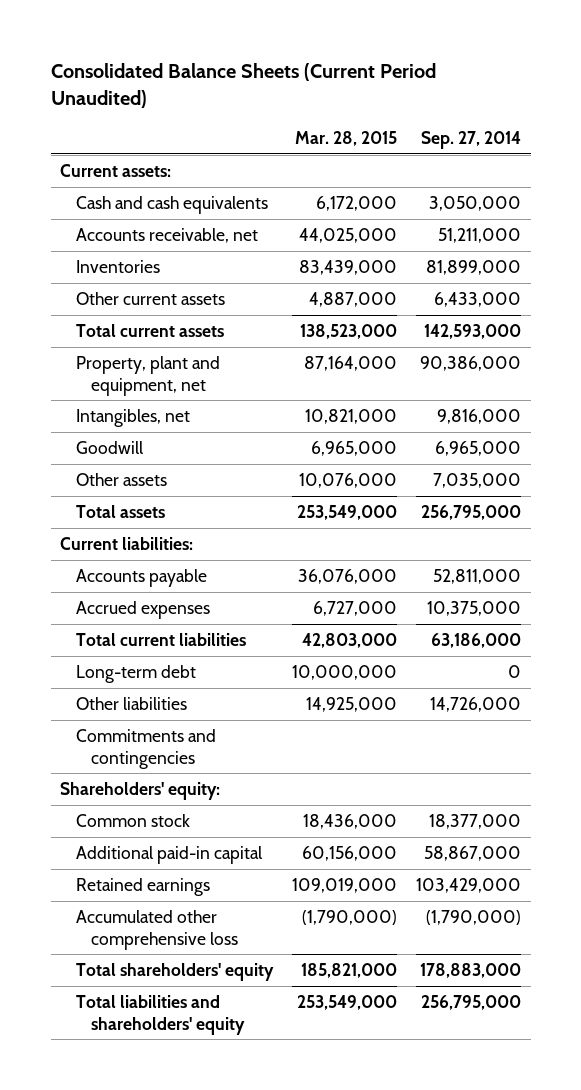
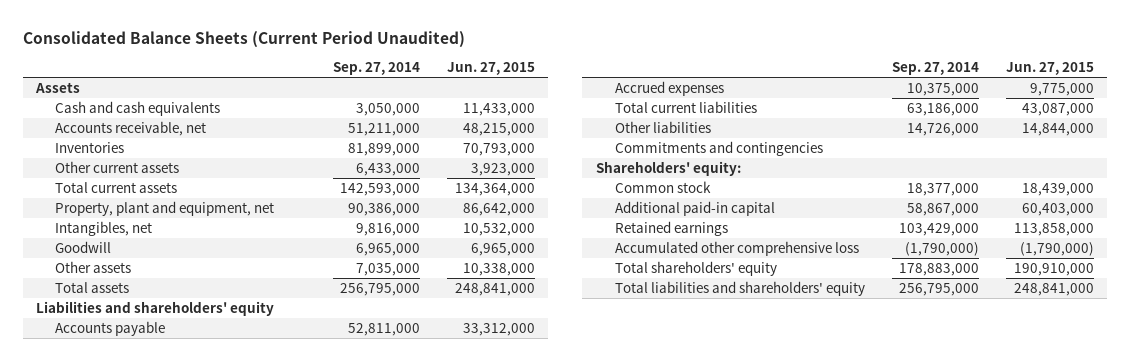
- | Mar. 28, 2015 | Sep. 27, 2014
+ | Sep. 27, 2014 | Jun. 27, 2015
- Current assets:
+ Assets
- Current liabilities:
+ Liabilities and shareholders' equity
- Long-term debt | 10,000,000 | 0

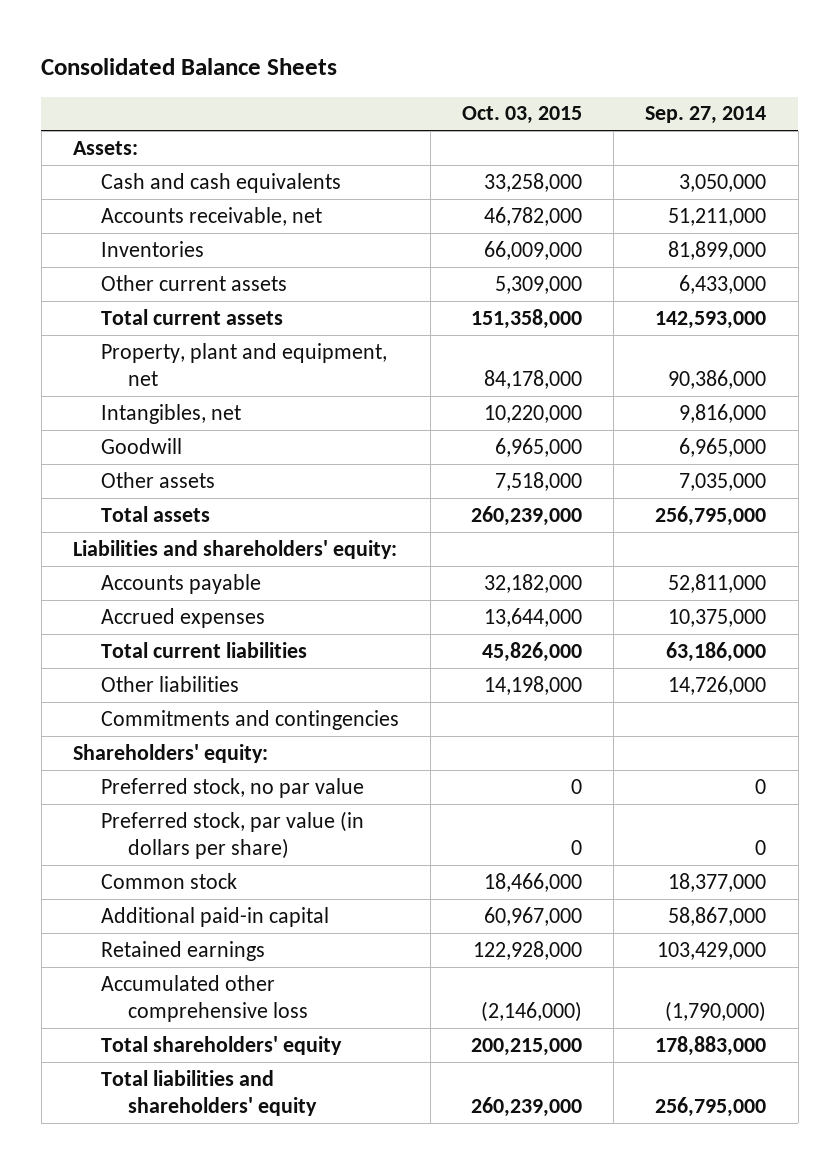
- Consolidated Balance Sheets (Current Period Unaudited)
+ Consolidated Balance Sheets
- | Sep. 27, 2014 | Jun. 27, 2015
+ | Oct. 03, 2015 | Sep. 27, 2014
- Assets
+ Assets:
- Liabilities and shareholders' equity
+ Liabilities and shareholders' equity:
+ Preferred stock, no par value | 0 | 0
+ Preferred stock, par value (in dollars per share) | 0 | 0

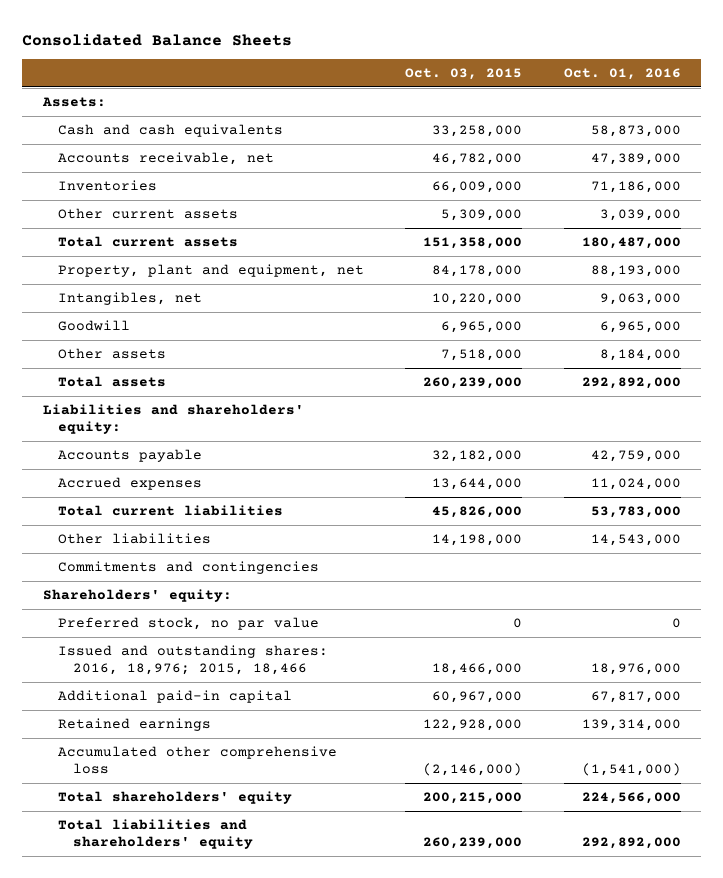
- | Oct. 03, 2015 | Sep. 27, 2014
+ | Oct. 03, 2015 | Oct. 01, 2016
- Preferred stock, par value (in dollars per share) | 0 | 0
- Common stock | 18,466,000 | 18,377,000
+ Issued and outstanding shares: 2016, 18,976; 2015, 18,466 | 18,466,000 | 18,976,000

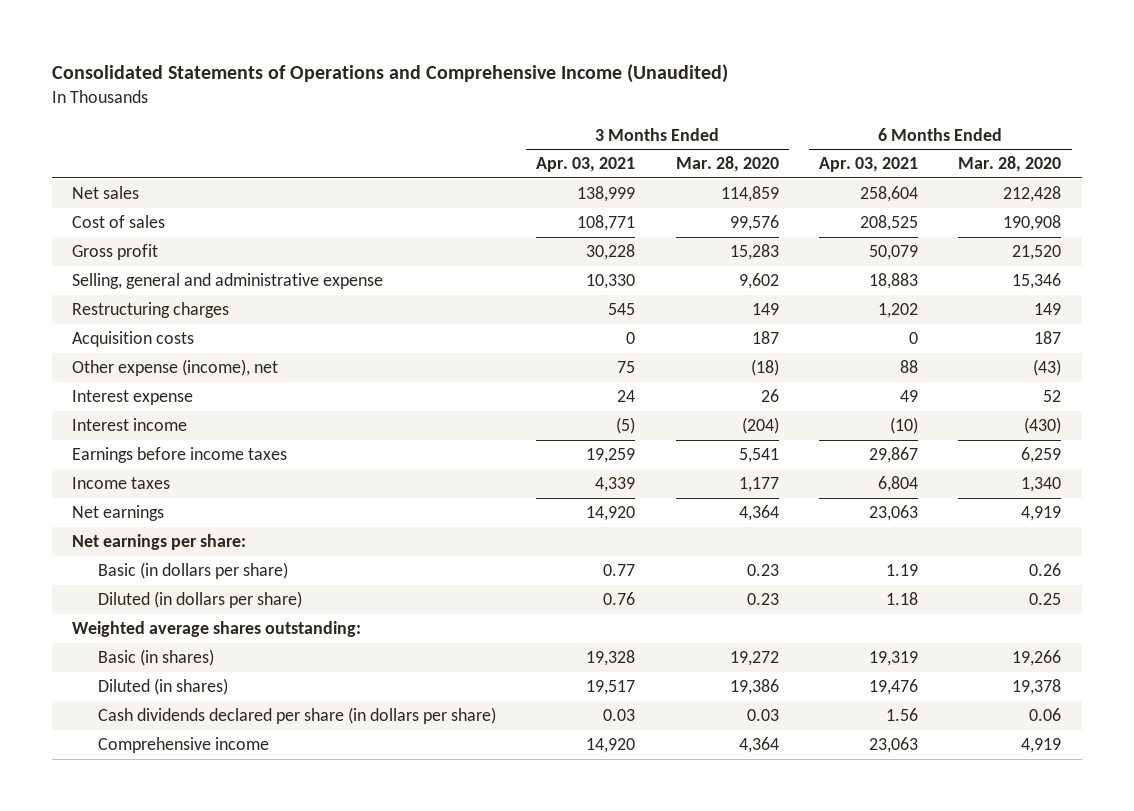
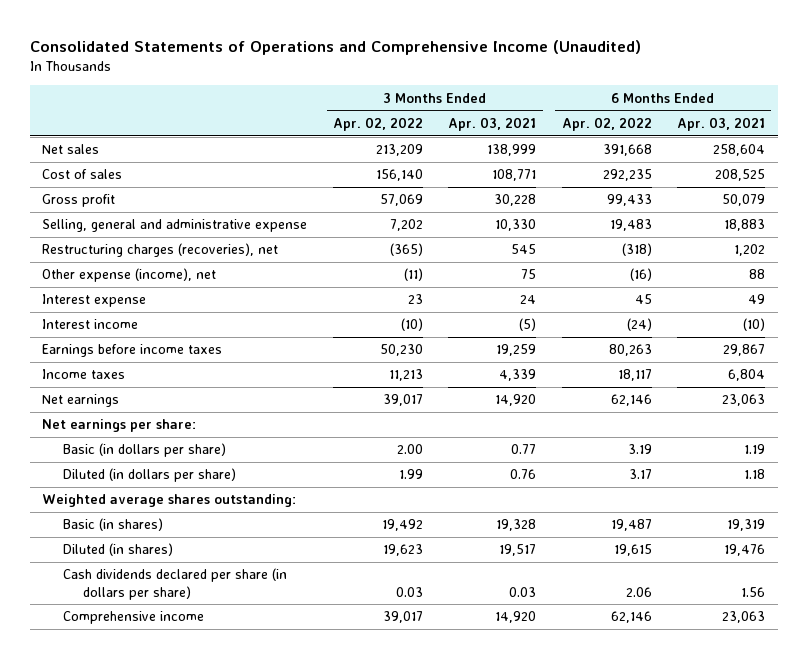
- | 3 Months Ended Apr. 03, 2021 | 3 Months Ended Mar. 28, 2020 | 6 Months Ended Apr. 03, 2021 | 6 Months Ended Mar. 28, 2020
+ | 3 Months Ended Apr. 02, 2022 | 3 Months Ended Apr. 03, 2021 | 6 Months Ended Apr. 02, 2022 | 6 Months Ended Apr. 03, 2021
- Restructuring charges | 545 | 149 | 1,202 | 149
- Acquisition costs | 0 | 187 | 0 | 187
+ Restructuring charges (recoveries), net | (365) | 545 | (318) | 1,202

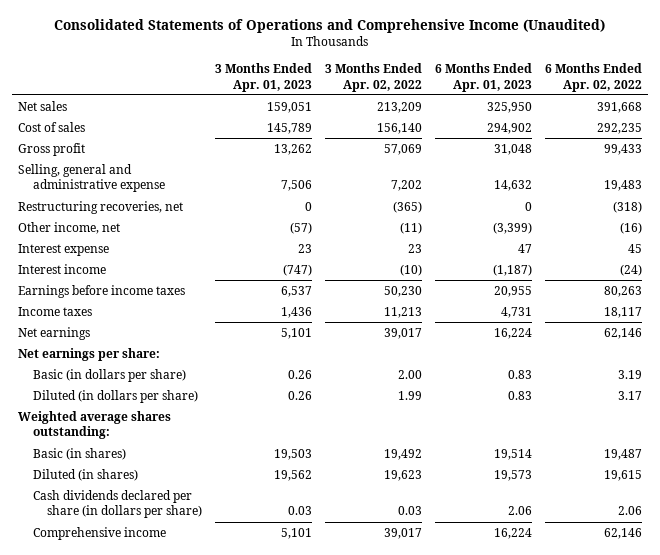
- | 3 Months Ended Apr. 02, 2022 | 3 Months Ended Apr. 03, 2021 | 6 Months Ended Apr. 02, 2022 | 6 Months Ended Apr. 03, 2021
+ | 3 Months Ended Apr. 01, 2023 | 3 Months Ended Apr. 02, 2022 | 6 Months Ended Apr. 01, 2023 | 6 Months Ended Apr. 02, 2022
- Restructuring charges (recoveries), net | (365) | 545 | (318) | 1,202
- Other expense (income), net | (11) | 75 | (16) | 88
+ Restructuring recoveries, net | 0 | (365) | 0 | (318)
+ Other income, net | (57) | (11) | (3,399) | (16)

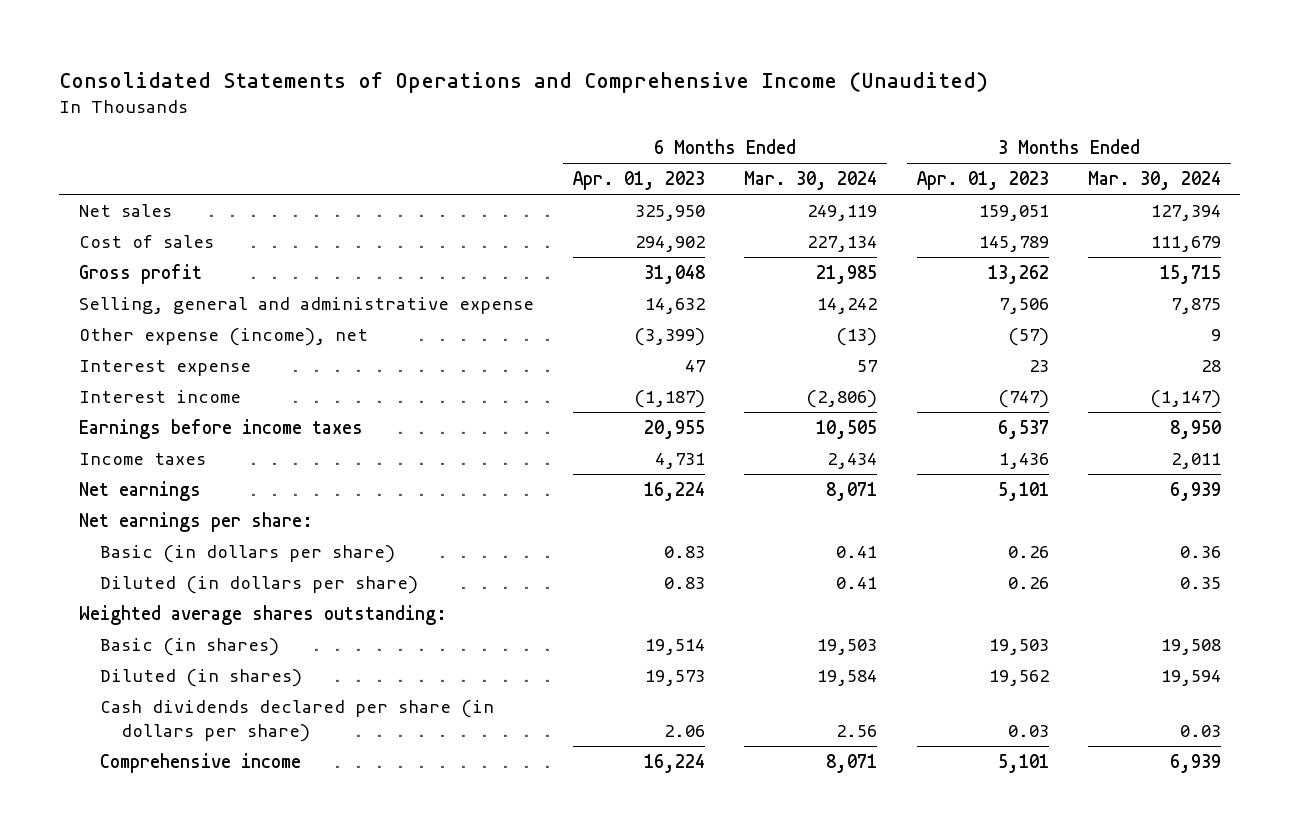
- | 3 Months Ended Apr. 01, 2023 | 3 Months Ended Apr. 02, 2022 | 6 Months Ended Apr. 01, 2023 | 6 Months Ended Apr. 02, 2022
+ | 6 Months Ended Apr. 01, 2023 | 6 Months Ended Mar. 30, 2024 | 3 Months Ended Apr. 01, 2023 | 3 Months Ended Mar. 30, 2024
- Restructuring recoveries, net | 0 | (365) | 0 | (318)
- Other income, net | (57) | (11) | (3,399) | (16)
+ Other expense (income), net | (3,399) | (13) | (57) | 9

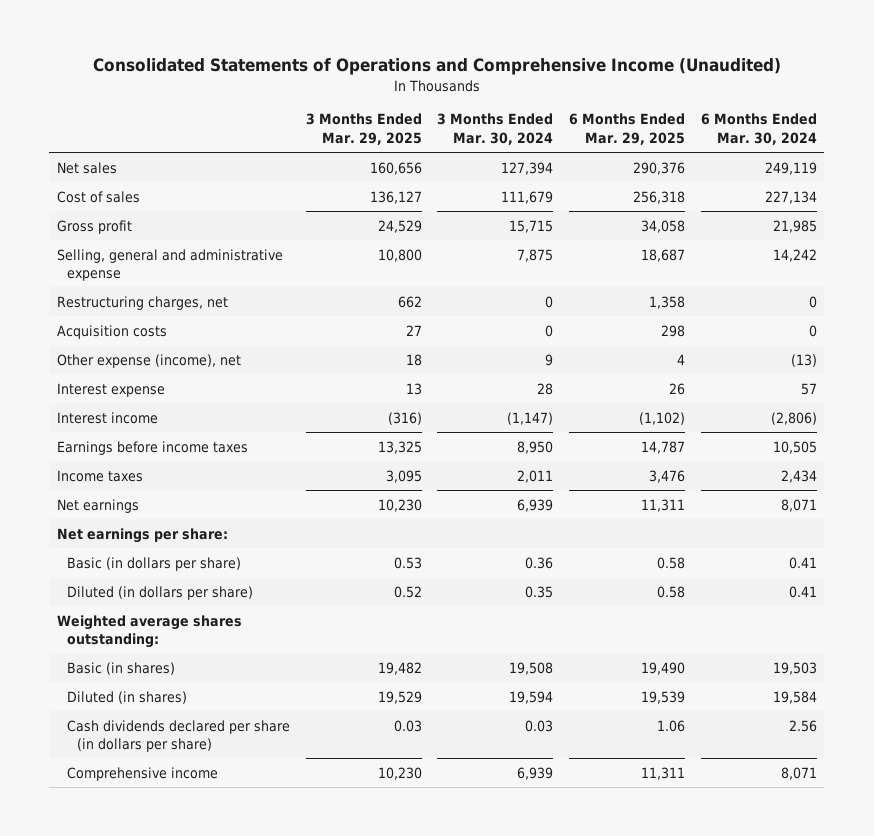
- | 6 Months Ended Apr. 01, 2023 | 6 Months Ended Mar. 30, 2024 | 3 Months Ended Apr. 01, 2023 | 3 Months Ended Mar. 30, 2024
+ | 3 Months Ended Mar. 29, 2025 | 3 Months Ended Mar. 30, 2024 | 6 Months Ended Mar. 29, 2025 | 6 Months Ended Mar. 30, 2024
+ Restructuring charges, net | 662 | 0 | 1,358 | 0
+ Acquisition costs | 27 | 0 | 298 | 0

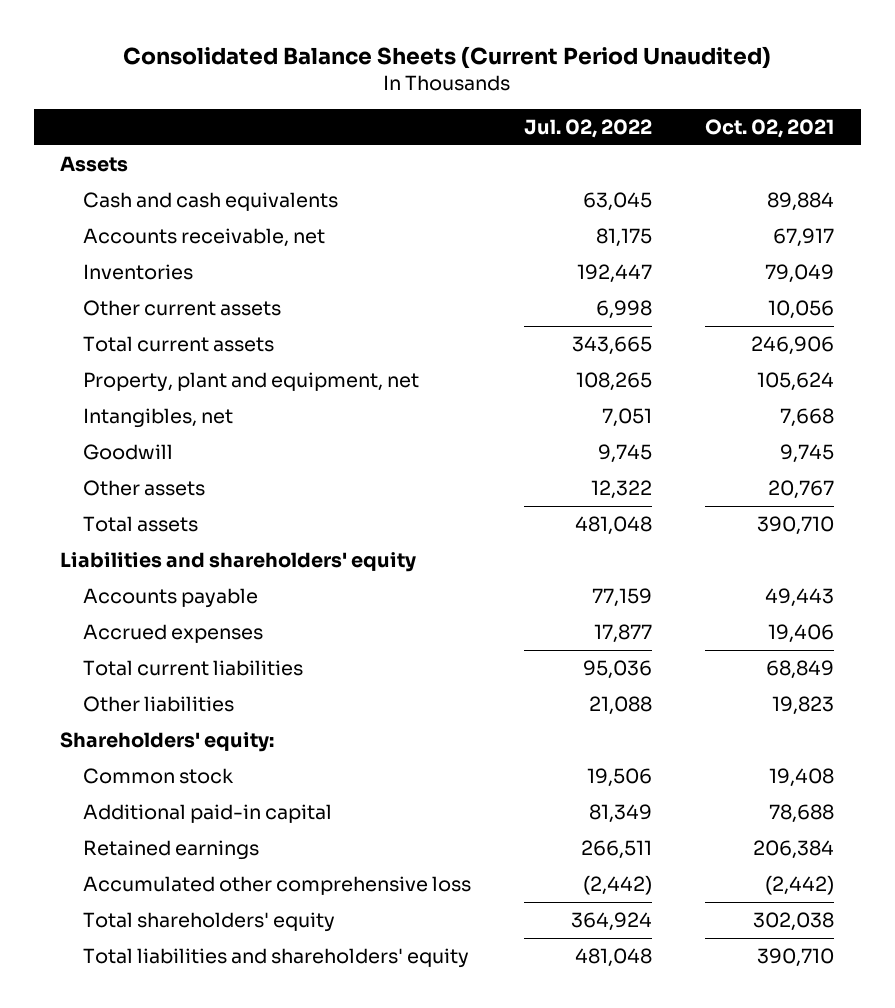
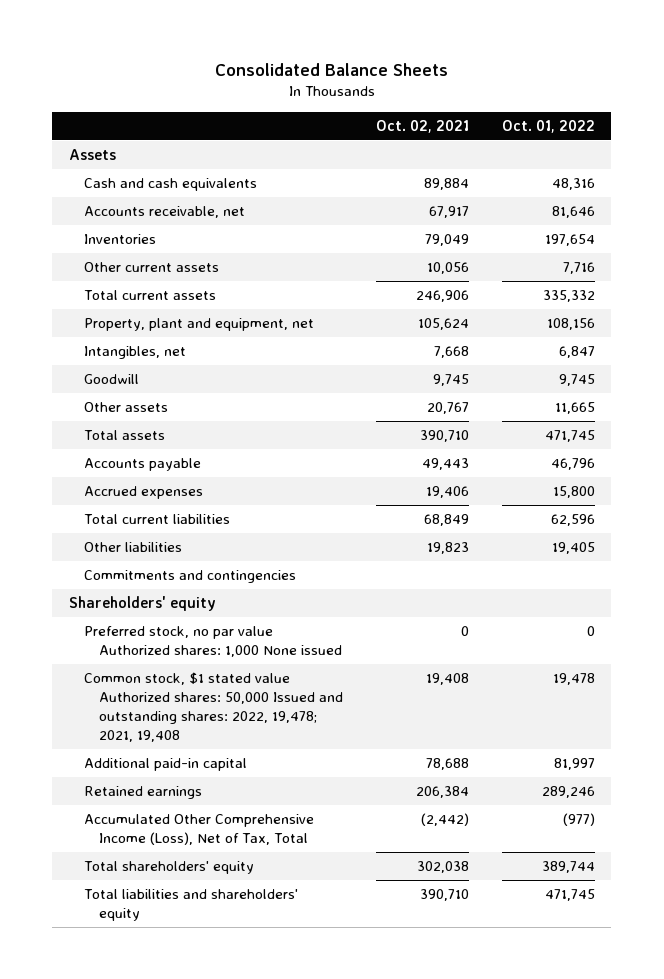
- Consolidated Balance Sheets (Current Period Unaudited)
+ Consolidated Balance Sheets
- | Jul. 02, 2022 | Oct. 02, 2021
+ | Oct. 02, 2021 | Oct. 01, 2022
- Liabilities and shareholders' equity
- Shareholders' equity:
- Common stock | 19,506 | 19,408
+ Commitments and contingencies
+ Shareholders' equity
+ Preferred stock, no par value Authorized shares: 1,000 None issued | 0 | 0
+ Common stock, $1 stated value Authorized shares: 50,000 Issued and outstanding shares: 2022, 19,478; 2021, 19,408 | 19,408 | 19,478
- Accumulated other comprehensive loss | (2,442) | (2,442)
+ Accumulated Other Comprehensive Income (Loss), Net of Tax, Total | (2,442) | (977)

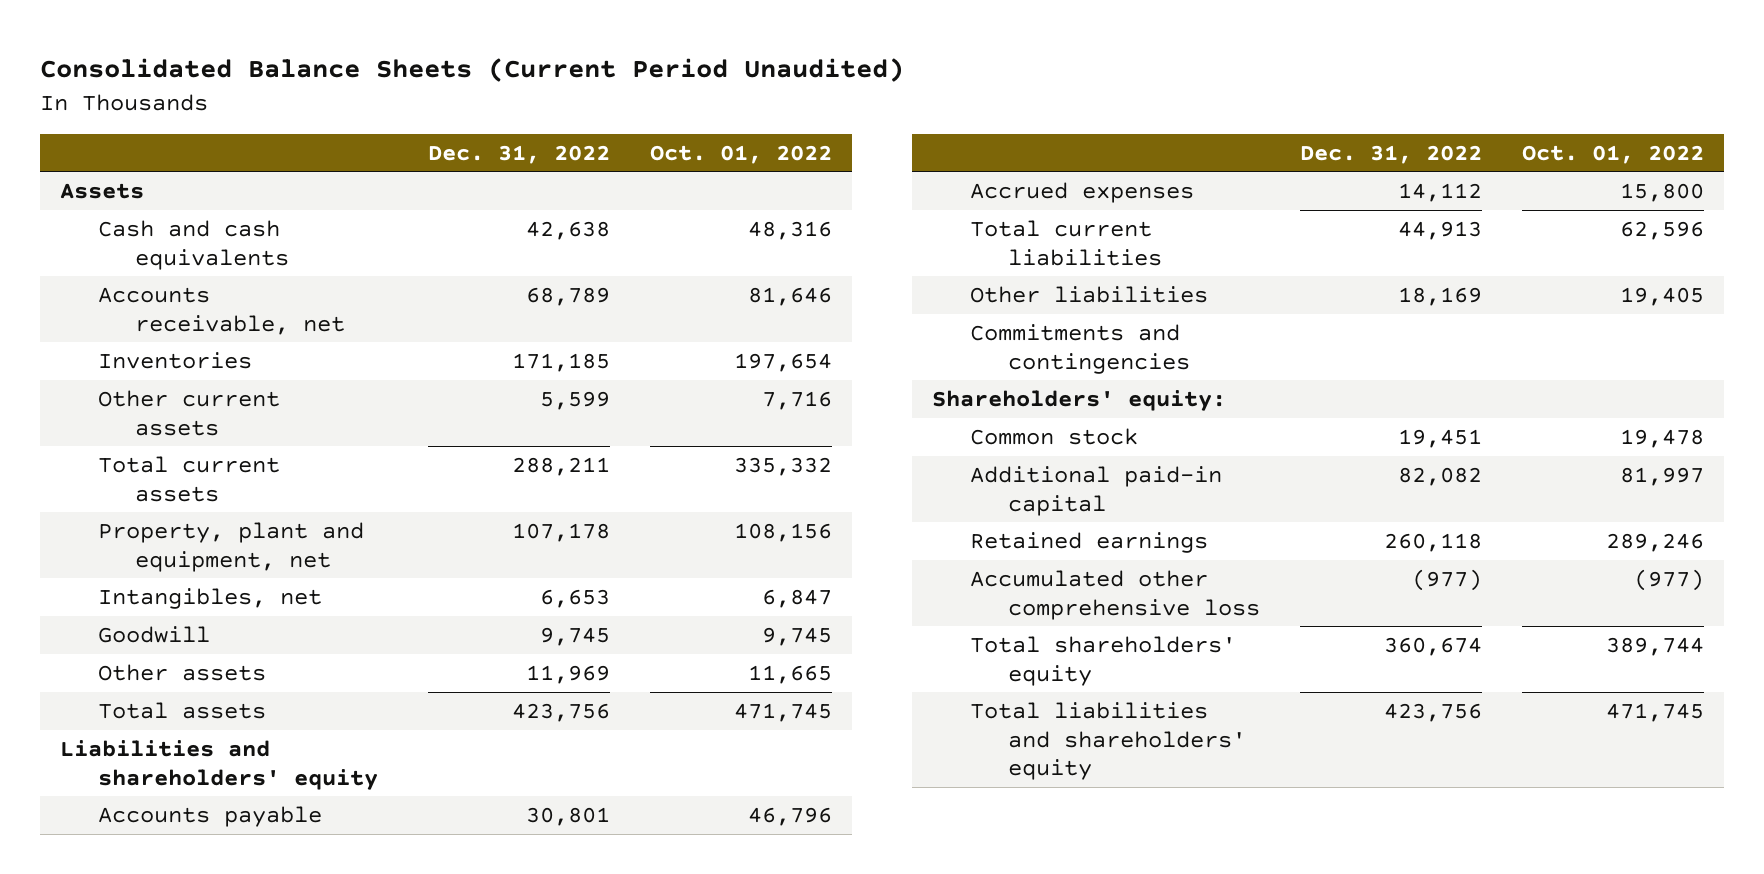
- Consolidated Balance Sheets
+ Consolidated Balance Sheets (Current Period Unaudited)
- | Oct. 02, 2021 | Oct. 01, 2022
+ | Dec. 31, 2022 | Oct. 01, 2022
+ Liabilities and shareholders' equity
- Shareholders' equity
- Preferred stock, no par value Authorized shares: 1,000 None issued | 0 | 0
- Common stock, $1 stated value Authorized shares: 50,000 Issued and outstanding shares: 2022, 19,478; 2021, 19,408 | 19,408 | 19,478
+ Shareholders' equity:
+ Common stock | 19,451 | 19,478
- Accumulated Other Comprehensive Income (Loss), Net of Tax, Total | (2,442) | (977)
+ Accumulated other comprehensive loss | (977) | (977)

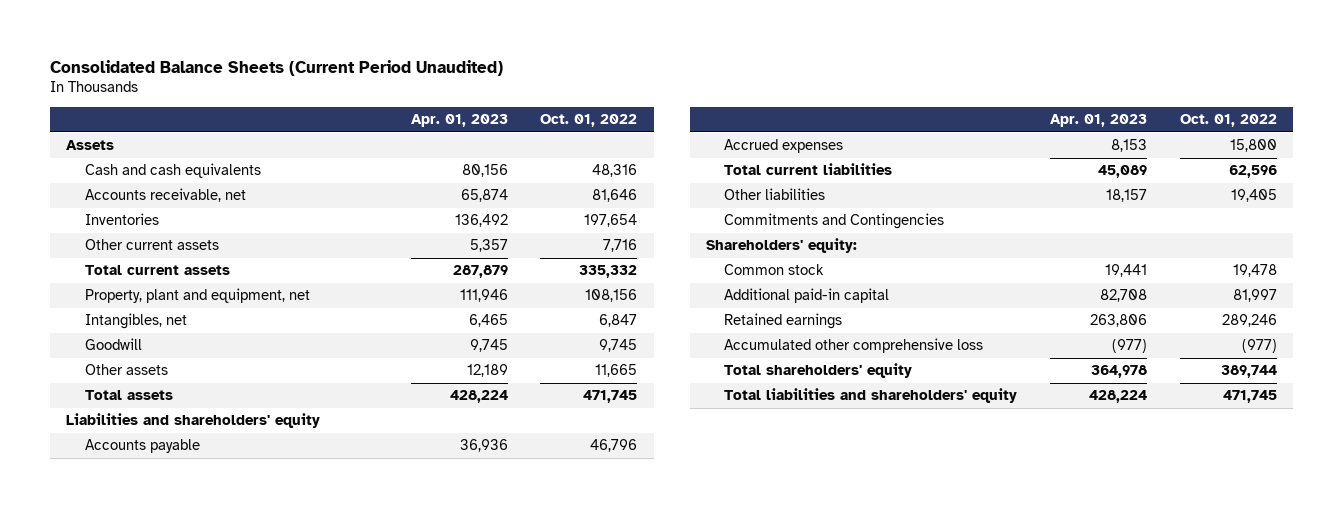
- | Dec. 31, 2022 | Oct. 01, 2022
+ | Apr. 01, 2023 | Oct. 01, 2022
- Commitments and contingencies
+ Commitments and Contingencies

